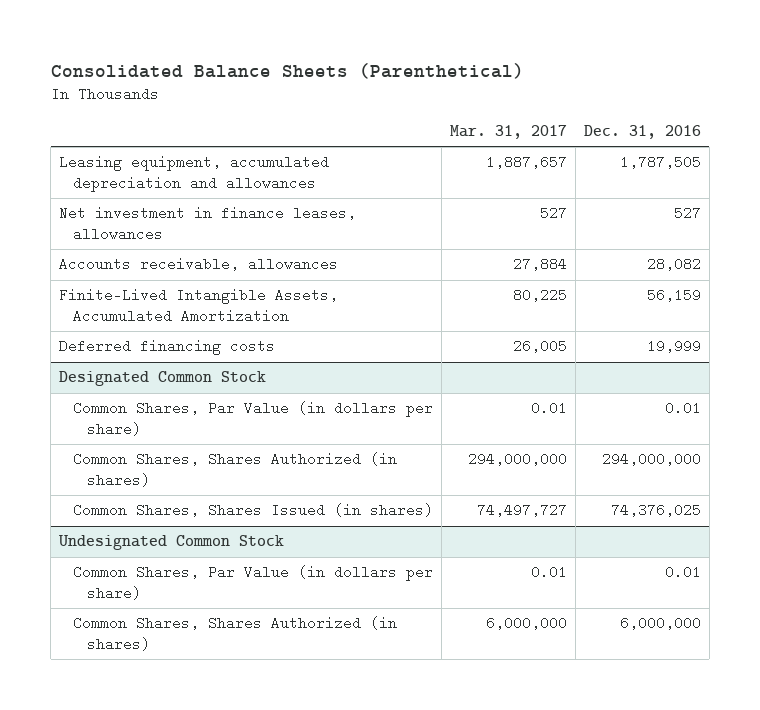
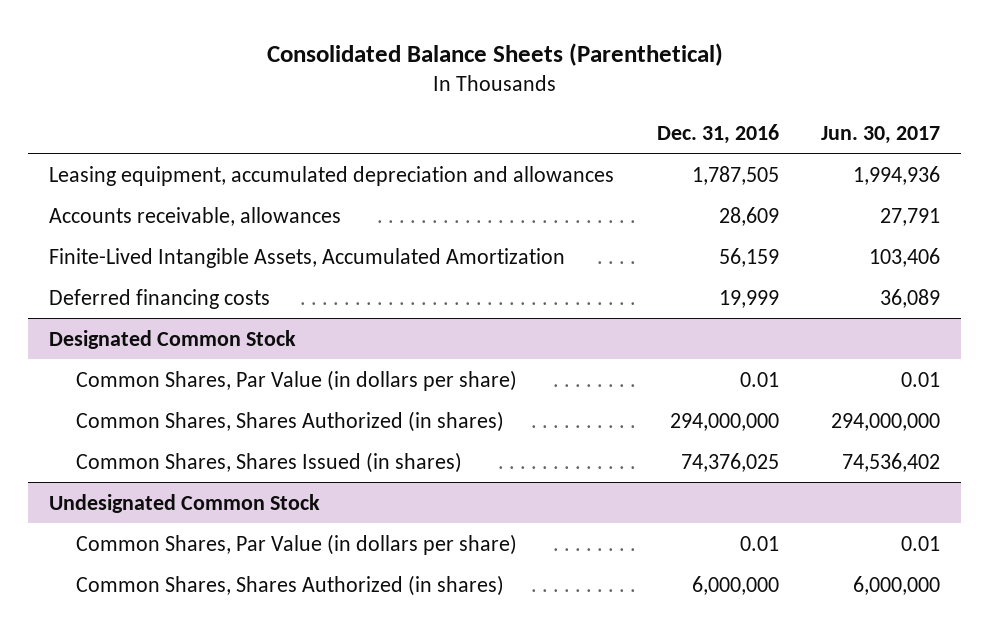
- | Mar. 31, 2017 | Dec. 31, 2016
+ | Dec. 31, 2016 | Jun. 30, 2017
- Net investment in finance leases, allowances | 527 | 527
- Accounts receivable, allowances | 27,884 | 28,082
+ Accounts receivable, allowances | 28,609 | 27,791

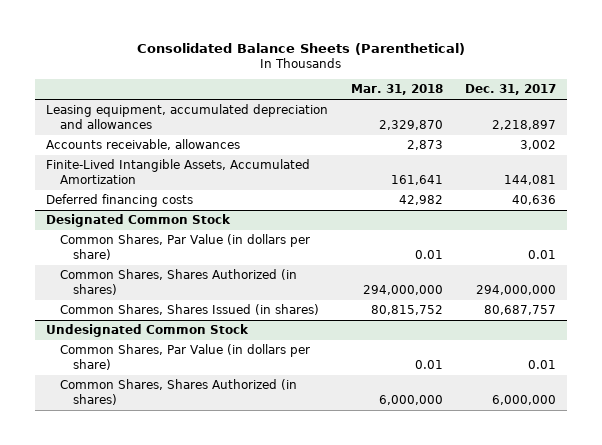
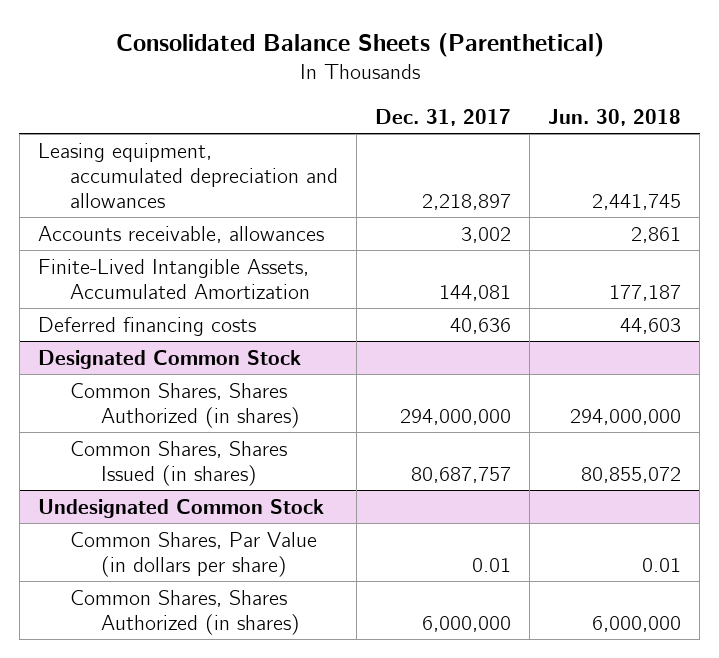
- | Mar. 31, 2018 | Dec. 31, 2017
+ | Dec. 31, 2017 | Jun. 30, 2018
@ Designated Common Stock
- Common Shares, Par Value (in dollars per share) | 0.01 | 0.01

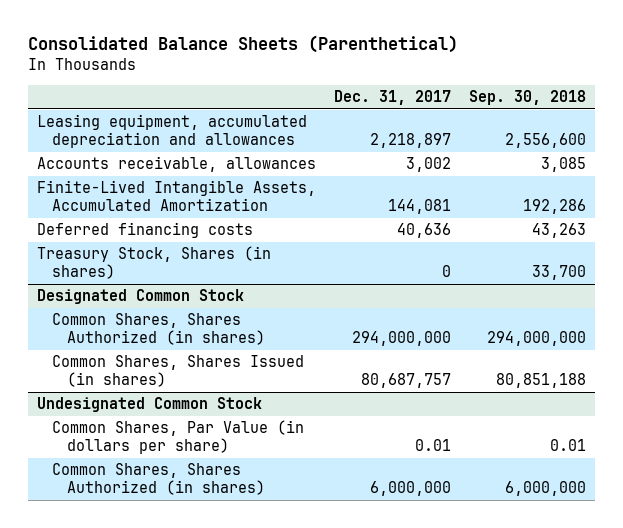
- | Dec. 31, 2017 | Jun. 30, 2018
+ | Dec. 31, 2017 | Sep. 30, 2018
+ Treasury Stock, Shares (in shares) | 0 | 33,700

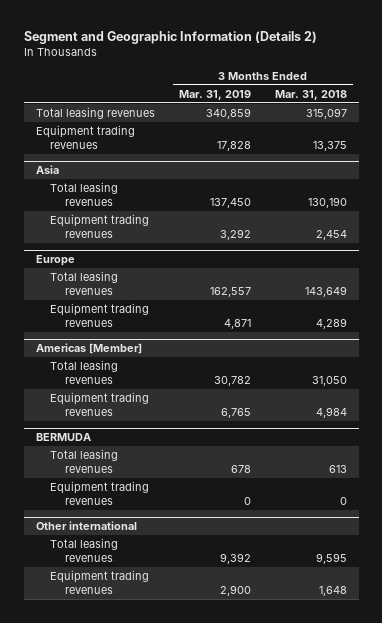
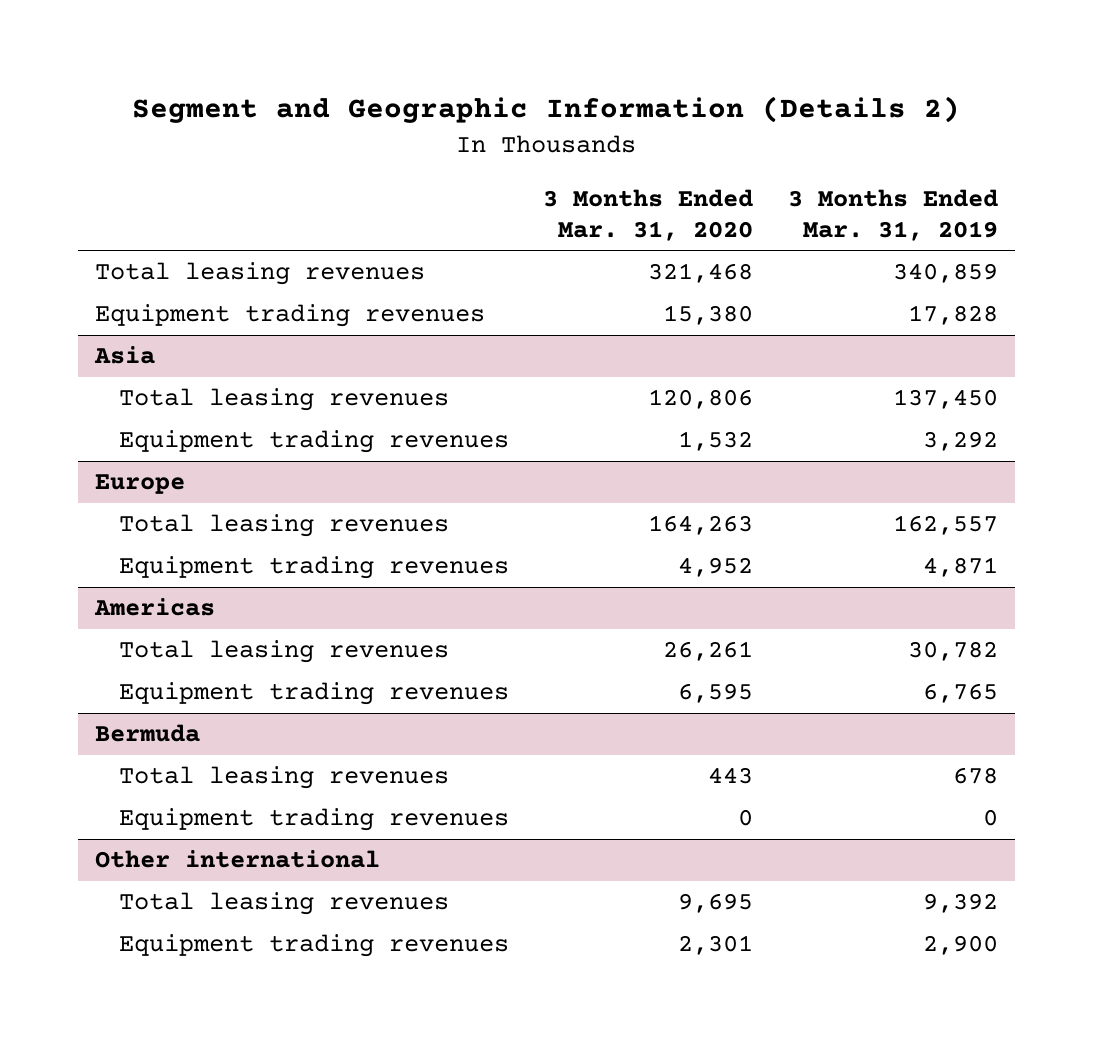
- | 3 Months Ended Mar. 31, 2019 | 3 Months Ended Mar. 31, 2018
+ | 3 Months Ended Mar. 31, 2020 | 3 Months Ended Mar. 31, 2019
- Americas [Member]
+ Americas
- BERMUDA
+ Bermuda

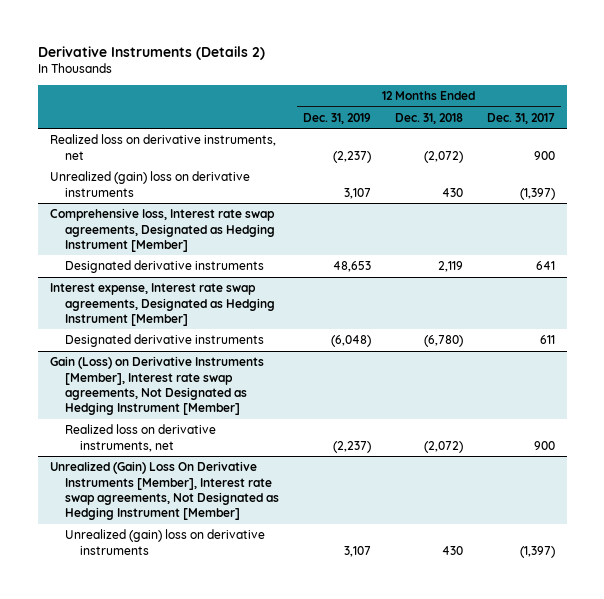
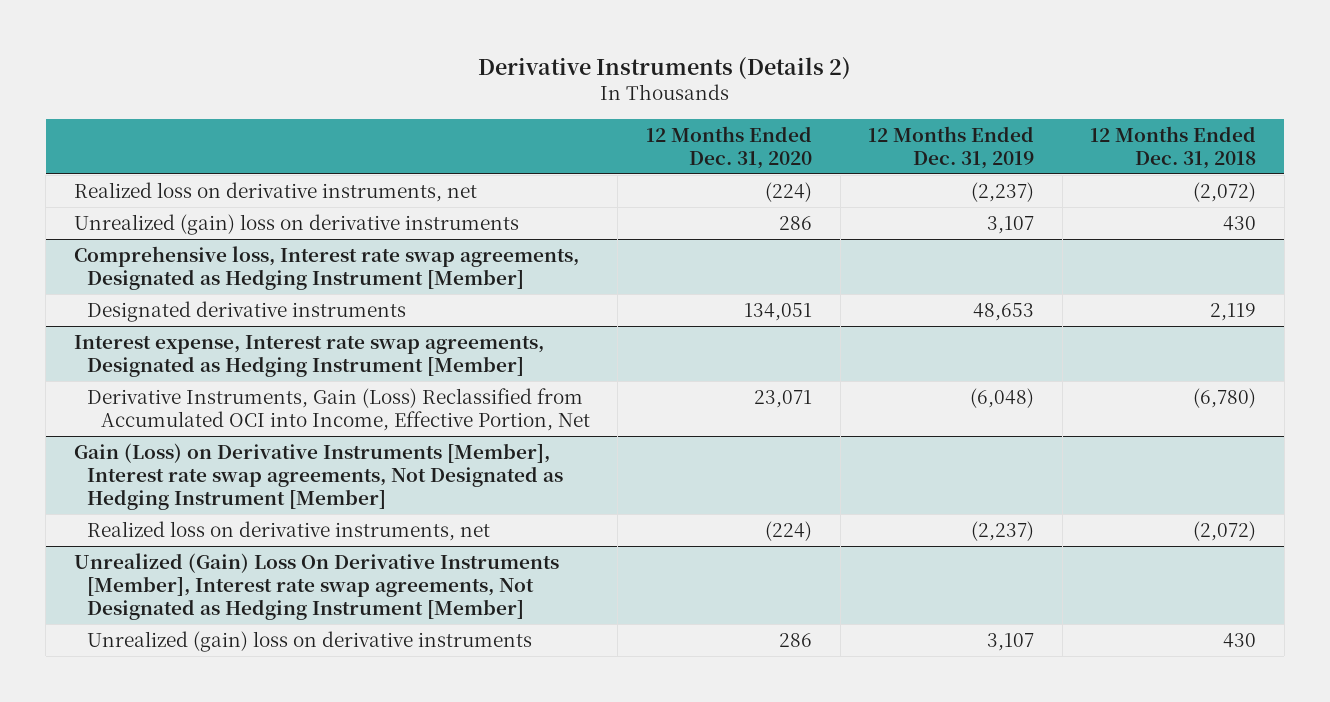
- | 12 Months Ended Dec. 31, 2019 | 12 Months Ended Dec. 31, 2018 | 12 Months Ended Dec. 31, 2017
+ | 12 Months Ended Dec. 31, 2020 | 12 Months Ended Dec. 31, 2019 | 12 Months Ended Dec. 31, 2018
@ Interest expense, Interest rate swap agreements, Designated as Hedging Instrument [Member]
- Designated derivative instruments | (6,048) | (6,780) | 611
+ Derivative Instruments, Gain (Loss) Reclassified from Accumulated OCI into Income, Effective Portion, Net | 23,071 | (6,048) | (6,780)

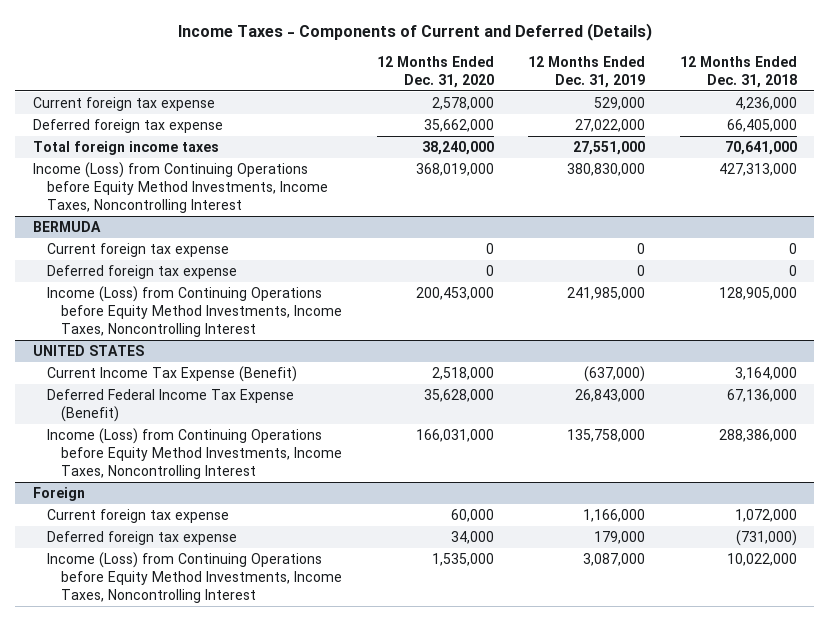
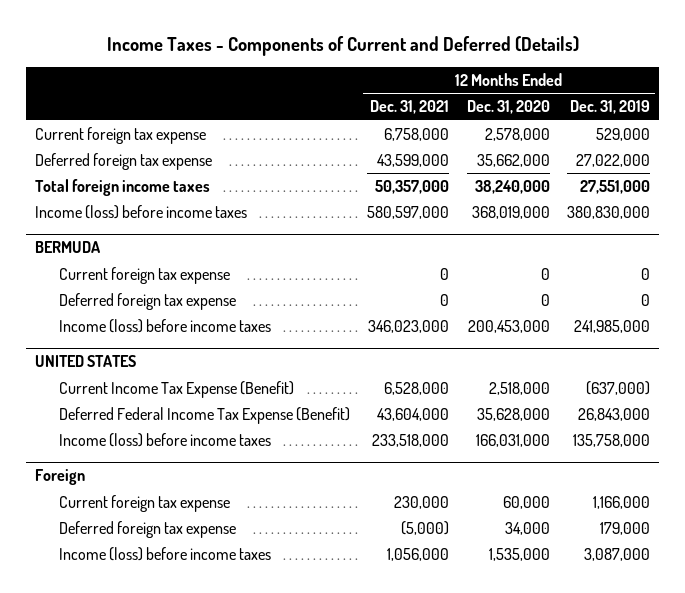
- | 12 Months Ended Dec. 31, 2020 | 12 Months Ended Dec. 31, 2019 | 12 Months Ended Dec. 31, 2018
+ | 12 Months Ended Dec. 31, 2021 | 12 Months Ended Dec. 31, 2020 | 12 Months Ended Dec. 31, 2019
- Income (Loss) from Continuing Operations before Equity Method Investments, Income Taxes, Noncontrolling Interest | 368,019,000 | 380,830,000 | 427,313,000
+ Income (loss) before income taxes | 580,597,000 | 368,019,000 | 380,830,000
@ BERMUDA
- Income (Loss) from Continuing Operations before Equity Method Investments, Income Taxes, Noncontrolling Interest | 200,453,000 | 241,985,000 | 128,905,000
+ Income (loss) before income taxes | 346,023,000 | 200,453,000 | 241,985,000
@ UNITED STATES
- Income (Loss) from Continuing Operations before Equity Method Investments, Income Taxes, Noncontrolling Interest | 166,031,000 | 135,758,000 | 288,386,000
+ Income (loss) before income taxes | 233,518,000 | 166,031,000 | 135,758,000
@ Foreign
- Income (Loss) from Continuing Operations before Equity Method Investments, Income Taxes, Noncontrolling Interest | 1,535,000 | 3,087,000 | 10,022,000
+ Income (loss) before income taxes | 1,056,000 | 1,535,000 | 3,087,000

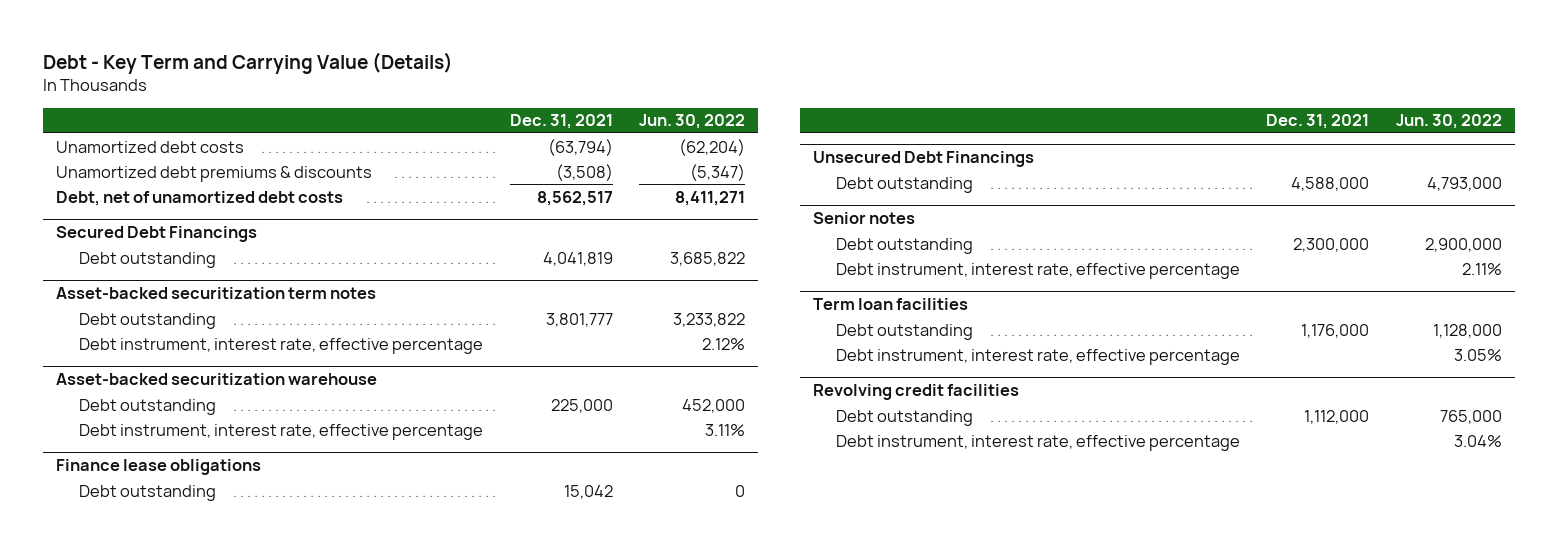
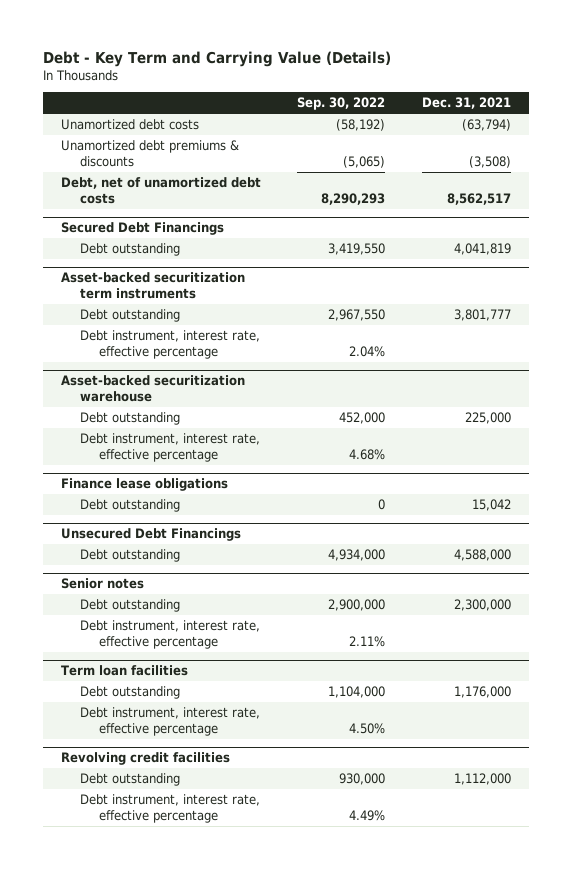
- | Dec. 31, 2021 | Jun. 30, 2022
+ | Sep. 30, 2022 | Dec. 31, 2021
- Asset-backed securitization term notes
+ Asset-backed securitization term instruments

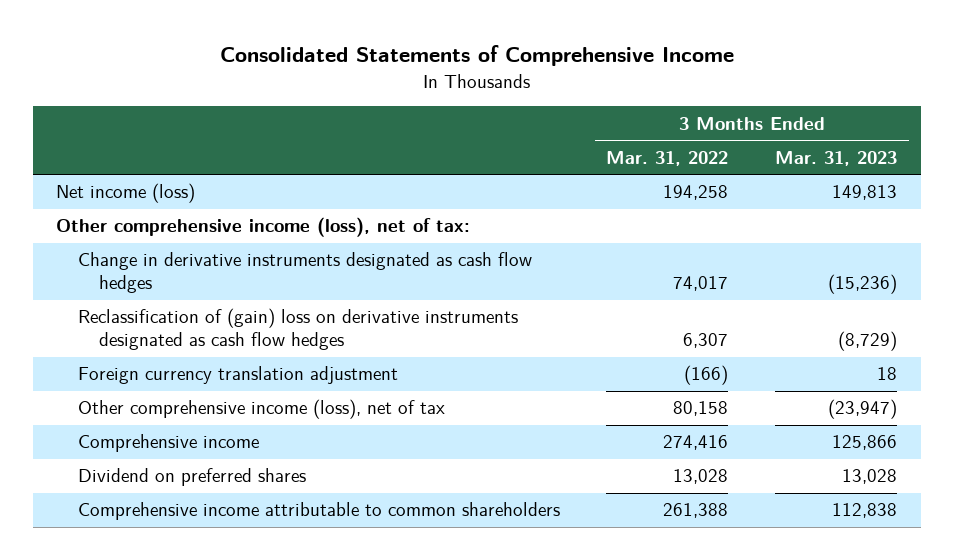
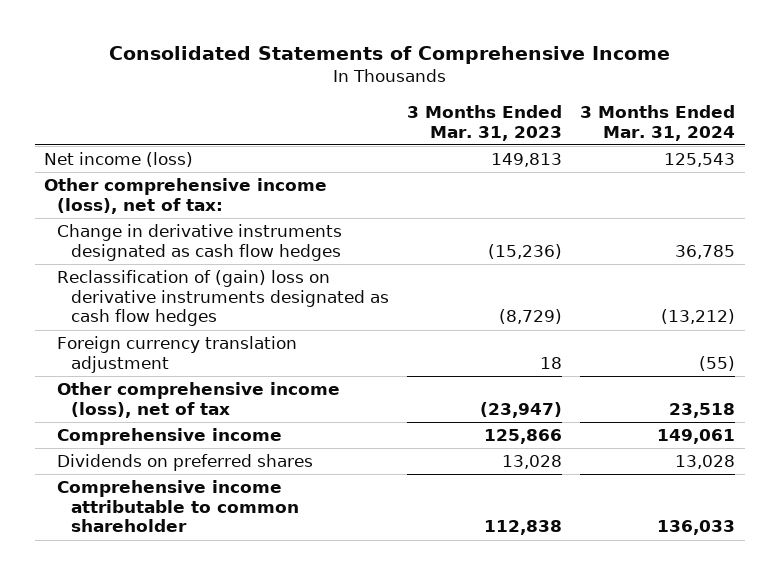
- | 3 Months Ended Mar. 31, 2022 | 3 Months Ended Mar. 31, 2023
+ | 3 Months Ended Mar. 31, 2023 | 3 Months Ended Mar. 31, 2024
- Dividend on preferred shares | 13,028 | 13,028
- Comprehensive income attributable to common shareholders | 261,388 | 112,838
+ Dividends on preferred shares | 13,028 | 13,028
+ Comprehensive income attributable to common shareholder | 112,838 | 136,033

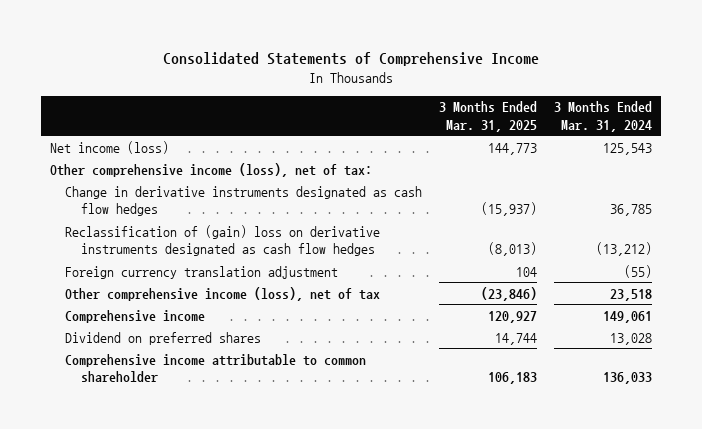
- | 3 Months Ended Mar. 31, 2023 | 3 Months Ended Mar. 31, 2024
+ | 3 Months Ended Mar. 31, 2025 | 3 Months Ended Mar. 31, 2024
- Dividends on preferred shares | 13,028 | 13,028
+ Dividend on preferred shares | 14,744 | 13,028

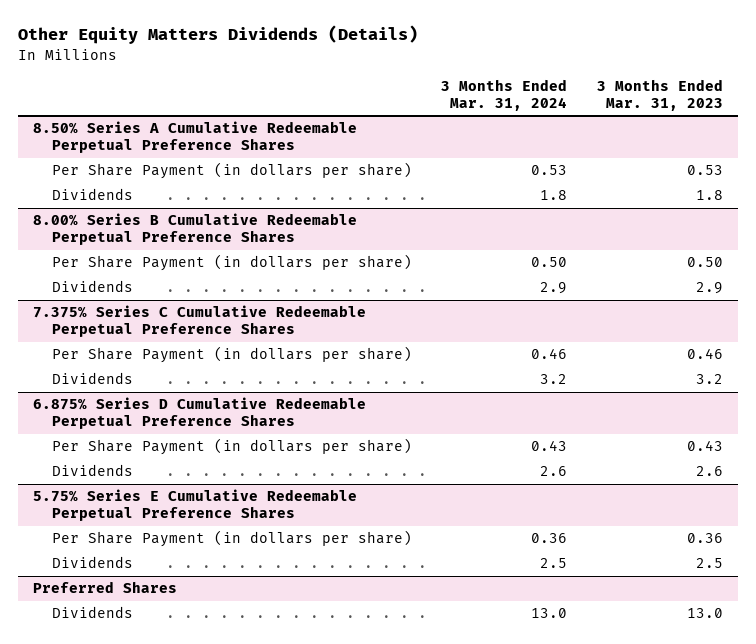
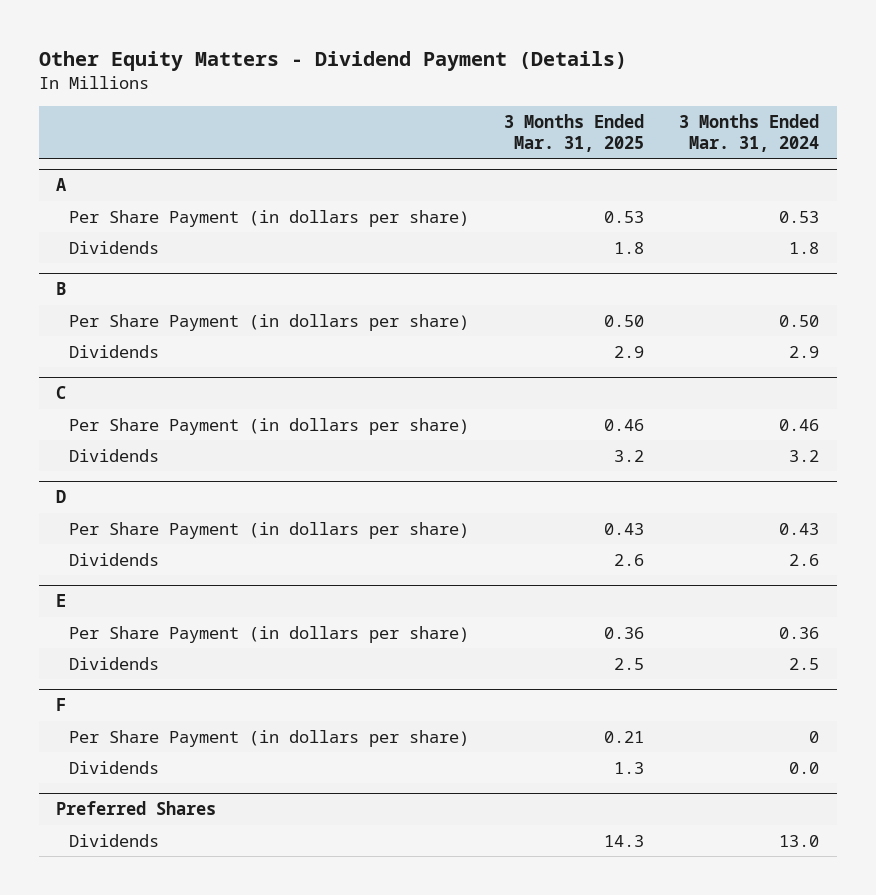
- Other Equity Matters Dividends (Details)
+ Other Equity Matters - Dividend Payment (Details)
- | 3 Months Ended Mar. 31, 2024 | 3 Months Ended Mar. 31, 2023
+ | 3 Months Ended Mar. 31, 2025 | 3 Months Ended Mar. 31, 2024
- 8.50% Series A Cumulative Redeemable Perpetual Preference Shares
+ A
- 8.00% Series B Cumulative Redeemable Perpetual Preference Shares
+ B
- 7.375% Series C Cumulative Redeemable Perpetual Preference Shares
+ C
- 6.875% Series D Cumulative Redeemable Perpetual Preference Shares
+ D
- 5.75% Series E Cumulative Redeemable Perpetual Preference Shares
+ E
+ F
+ Per Share Payment (in dollars per share) | 0.21 | 0
+ Dividends | 1.3 | 0.0

